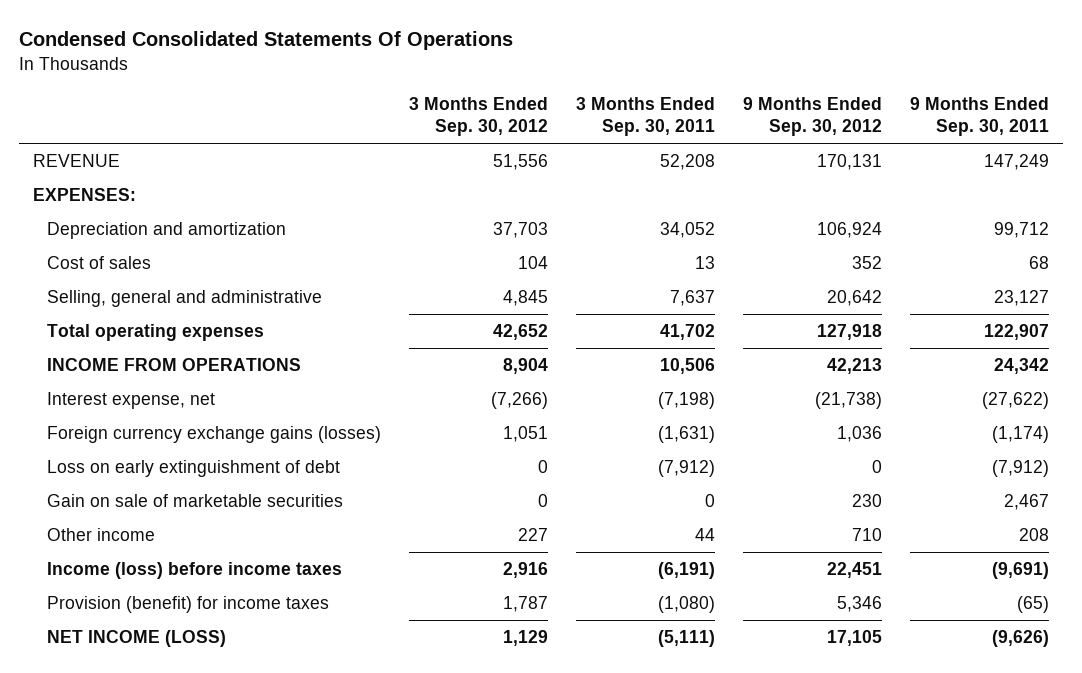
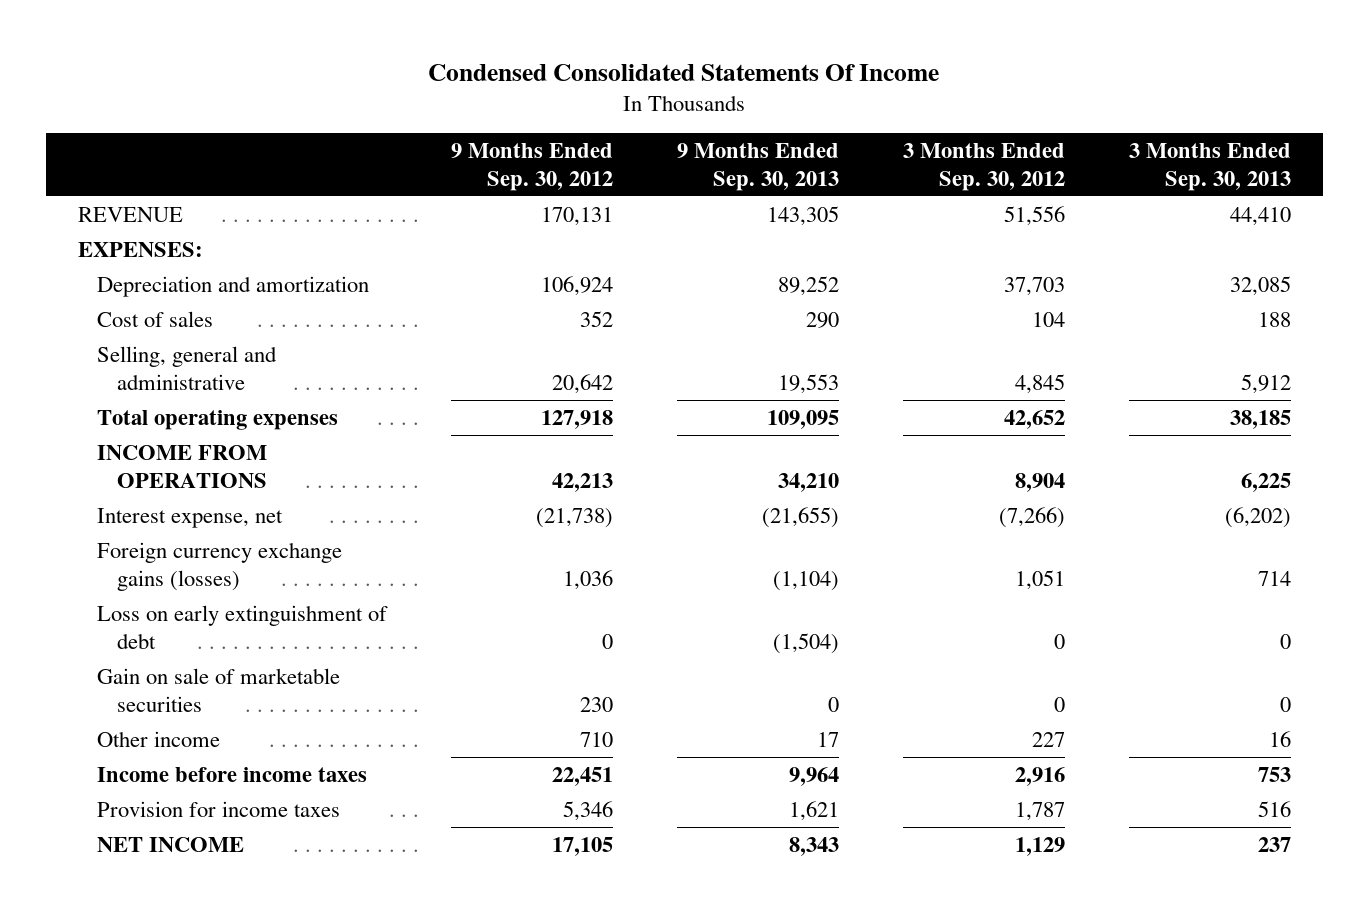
- Condensed Consolidated Statements Of Operations
+ Condensed Consolidated Statements Of Income
- | 3 Months Ended Sep. 30, 2012 | 3 Months Ended Sep. 30, 2011 | 9 Months Ended Sep. 30, 2012 | 9 Months Ended Sep. 30, 2011
+ | 9 Months Ended Sep. 30, 2012 | 9 Months Ended Sep. 30, 2013 | 3 Months Ended Sep. 30, 2012 | 3 Months Ended Sep. 30, 2013
- Income (loss) before income taxes | 2,916 | (6,191) | 22,451 | (9,691)
- Provision (benefit) for income taxes | 1,787 | (1,080) | 5,346 | (65)
- NET INCOME (LOSS) | 1,129 | (5,111) | 17,105 | (9,626)
+ Income before income taxes | 22,451 | 9,964 | 2,916 | 753
+ Provision for income taxes | 5,346 | 1,621 | 1,787 | 516
+ NET INCOME | 17,105 | 8,343 | 1,129 | 237

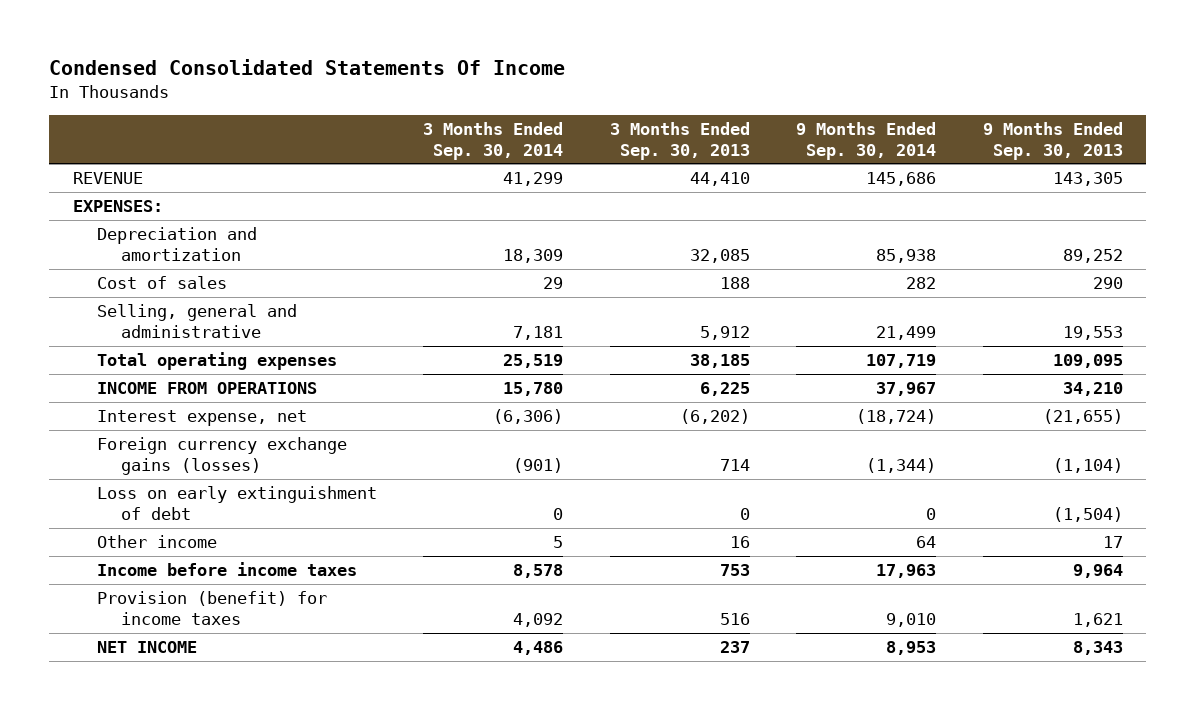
- | 9 Months Ended Sep. 30, 2012 | 9 Months Ended Sep. 30, 2013 | 3 Months Ended Sep. 30, 2012 | 3 Months Ended Sep. 30, 2013
+ | 3 Months Ended Sep. 30, 2014 | 3 Months Ended Sep. 30, 2013 | 9 Months Ended Sep. 30, 2014 | 9 Months Ended Sep. 30, 2013
- Gain on sale of marketable securities | 230 | 0 | 0 | 0
- Provision for income taxes | 5,346 | 1,621 | 1,787 | 516
+ Provision (benefit) for income taxes | 4,092 | 516 | 9,010 | 1,621

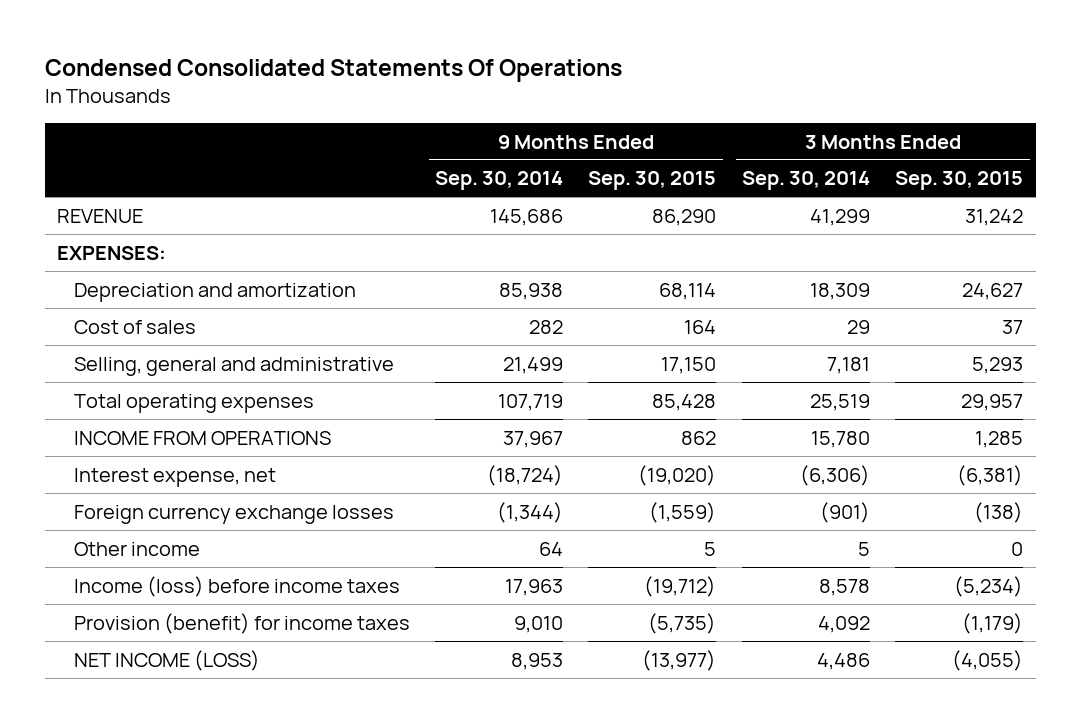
- Condensed Consolidated Statements Of Income
+ Condensed Consolidated Statements Of Operations
- | 3 Months Ended Sep. 30, 2014 | 3 Months Ended Sep. 30, 2013 | 9 Months Ended Sep. 30, 2014 | 9 Months Ended Sep. 30, 2013
+ | 9 Months Ended Sep. 30, 2014 | 9 Months Ended Sep. 30, 2015 | 3 Months Ended Sep. 30, 2014 | 3 Months Ended Sep. 30, 2015
- Foreign currency exchange gains (losses) | (901) | 714 | (1,344) | (1,104)
- Loss on early extinguishment of debt | 0 | 0 | 0 | (1,504)
+ Foreign currency exchange losses | (1,344) | (1,559) | (901) | (138)
- Income before income taxes | 8,578 | 753 | 17,963 | 9,964
+ Income (loss) before income taxes | 17,963 | (19,712) | 8,578 | (5,234)
- NET INCOME | 4,486 | 237 | 8,953 | 8,343
+ NET INCOME (LOSS) | 8,953 | (13,977) | 4,486 | (4,055)

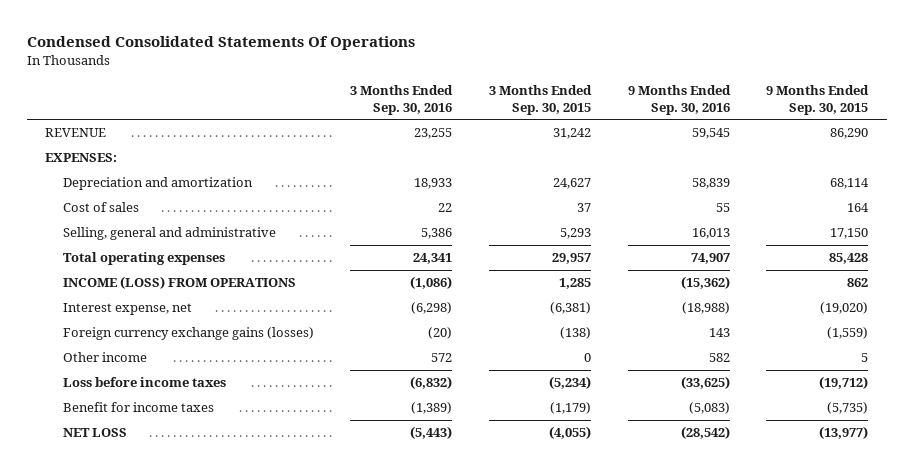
- | 9 Months Ended Sep. 30, 2014 | 9 Months Ended Sep. 30, 2015 | 3 Months Ended Sep. 30, 2014 | 3 Months Ended Sep. 30, 2015
+ | 3 Months Ended Sep. 30, 2016 | 3 Months Ended Sep. 30, 2015 | 9 Months Ended Sep. 30, 2016 | 9 Months Ended Sep. 30, 2015
- INCOME FROM OPERATIONS | 37,967 | 862 | 15,780 | 1,285
+ INCOME (LOSS) FROM OPERATIONS | (1,086) | 1,285 | (15,362) | 862
- Foreign currency exchange losses | (1,344) | (1,559) | (901) | (138)
+ Foreign currency exchange gains (losses) | (20) | (138) | 143 | (1,559)
- Income (loss) before income taxes | 17,963 | (19,712) | 8,578 | (5,234)
- Provision (benefit) for income taxes | 9,010 | (5,735) | 4,092 | (1,179)
- NET INCOME (LOSS) | 8,953 | (13,977) | 4,486 | (4,055)
+ Loss before income taxes | (6,832) | (5,234) | (33,625) | (19,712)
+ Benefit for income taxes | (1,389) | (1,179) | (5,083) | (5,735)
+ NET LOSS | (5,443) | (4,055) | (28,542) | (13,977)

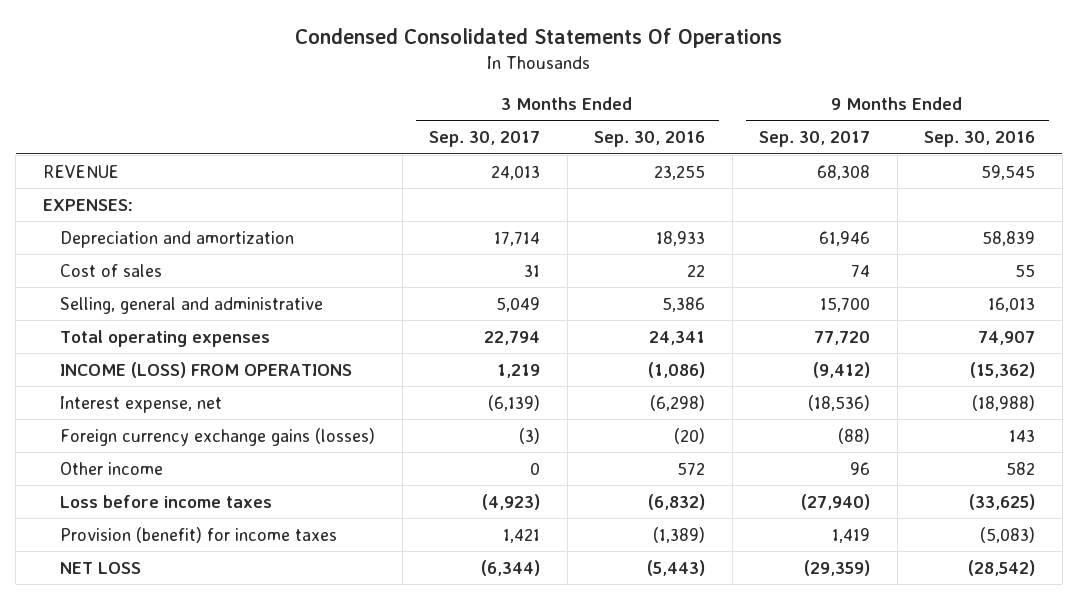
- | 3 Months Ended Sep. 30, 2016 | 3 Months Ended Sep. 30, 2015 | 9 Months Ended Sep. 30, 2016 | 9 Months Ended Sep. 30, 2015
+ | 3 Months Ended Sep. 30, 2017 | 3 Months Ended Sep. 30, 2016 | 9 Months Ended Sep. 30, 2017 | 9 Months Ended Sep. 30, 2016
- Benefit for income taxes | (1,389) | (1,179) | (5,083) | (5,735)
+ Provision (benefit) for income taxes | 1,421 | (1,389) | 1,419 | (5,083)

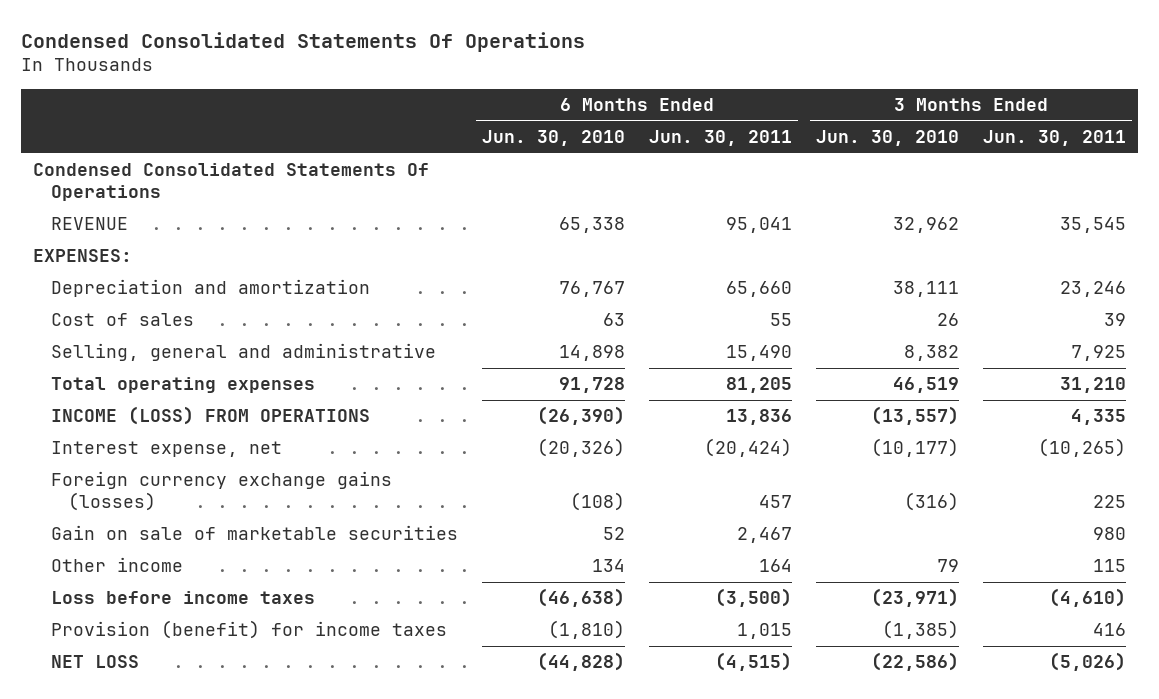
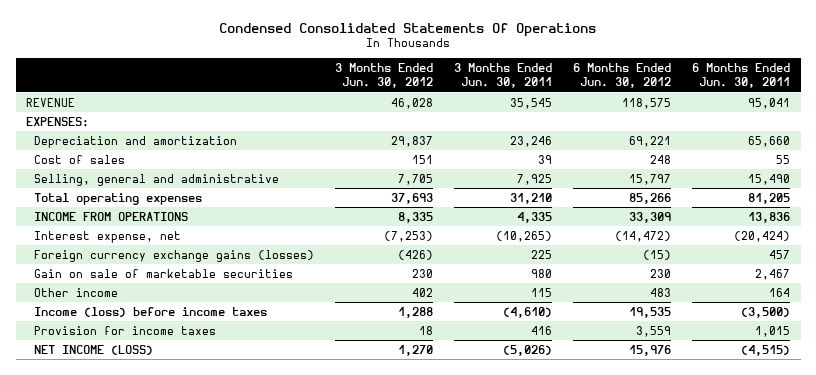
- | 6 Months Ended Jun. 30, 2010 | 6 Months Ended Jun. 30, 2011 | 3 Months Ended Jun. 30, 2010 | 3 Months Ended Jun. 30, 2011
+ | 3 Months Ended Jun. 30, 2012 | 3 Months Ended Jun. 30, 2011 | 6 Months Ended Jun. 30, 2012 | 6 Months Ended Jun. 30, 2011
- Condensed Consolidated Statements Of Operations
- INCOME (LOSS) FROM OPERATIONS | (26,390) | 13,836 | (13,557) | 4,335
+ INCOME FROM OPERATIONS | 8,335 | 4,335 | 33,309 | 13,836
- Loss before income taxes | (46,638) | (3,500) | (23,971) | (4,610)
- Provision (benefit) for income taxes | (1,810) | 1,015 | (1,385) | 416
- NET LOSS | (44,828) | (4,515) | (22,586) | (5,026)
+ Income (loss) before income taxes | 1,288 | (4,610) | 19,535 | (3,500)
+ Provision for income taxes | 18 | 416 | 3,559 | 1,015
+ NET INCOME (LOSS) | 1,270 | (5,026) | 15,976 | (4,515)

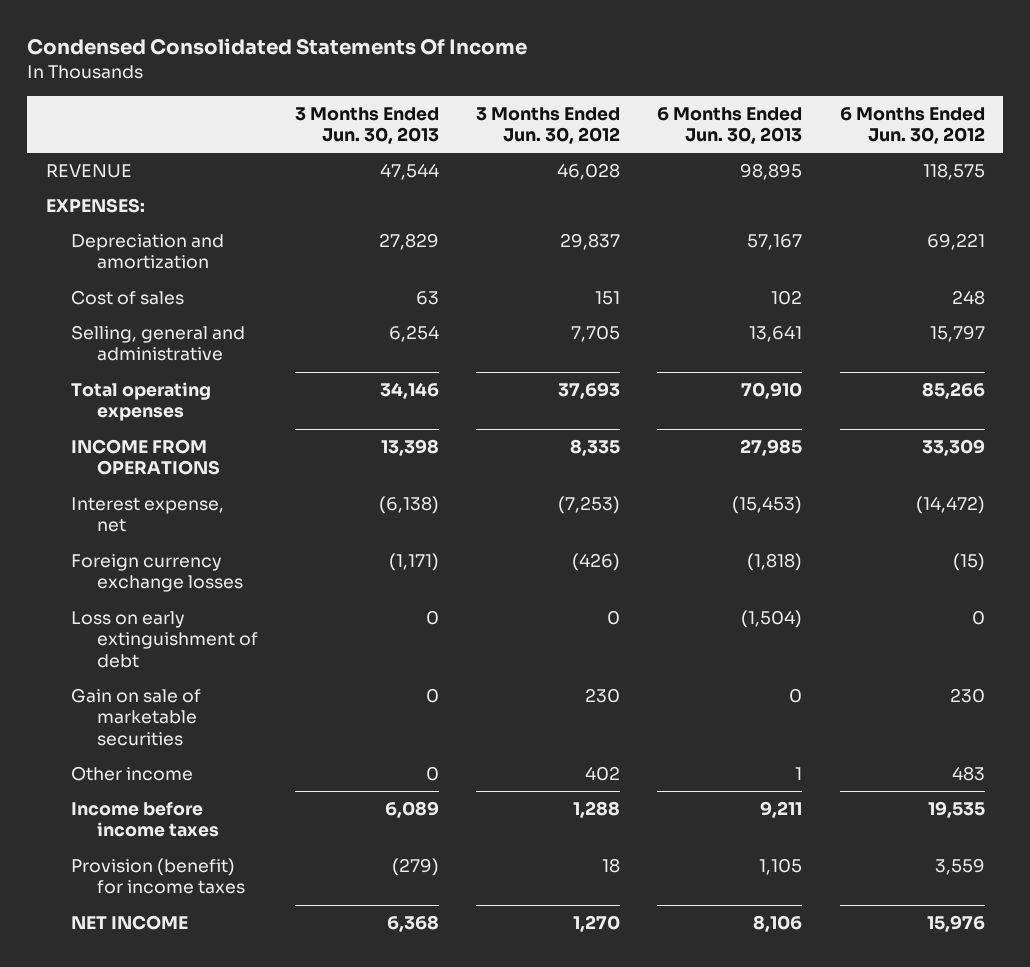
- Condensed Consolidated Statements Of Operations
+ Condensed Consolidated Statements Of Income
- | 3 Months Ended Jun. 30, 2012 | 3 Months Ended Jun. 30, 2011 | 6 Months Ended Jun. 30, 2012 | 6 Months Ended Jun. 30, 2011
+ | 3 Months Ended Jun. 30, 2013 | 3 Months Ended Jun. 30, 2012 | 6 Months Ended Jun. 30, 2013 | 6 Months Ended Jun. 30, 2012
- Foreign currency exchange gains (losses) | (426) | 225 | (15) | 457
+ Foreign currency exchange losses | (1,171) | (426) | (1,818) | (15)
+ Loss on early extinguishment of debt | 0 | 0 | (1,504) | 0
- Income (loss) before income taxes | 1,288 | (4,610) | 19,535 | (3,500)
- Provision for income taxes | 18 | 416 | 3,559 | 1,015
- NET INCOME (LOSS) | 1,270 | (5,026) | 15,976 | (4,515)
+ Income before income taxes | 6,089 | 1,288 | 9,211 | 19,535
+ Provision (benefit) for income taxes | (279) | 18 | 1,105 | 3,559
+ NET INCOME | 6,368 | 1,270 | 8,106 | 15,976

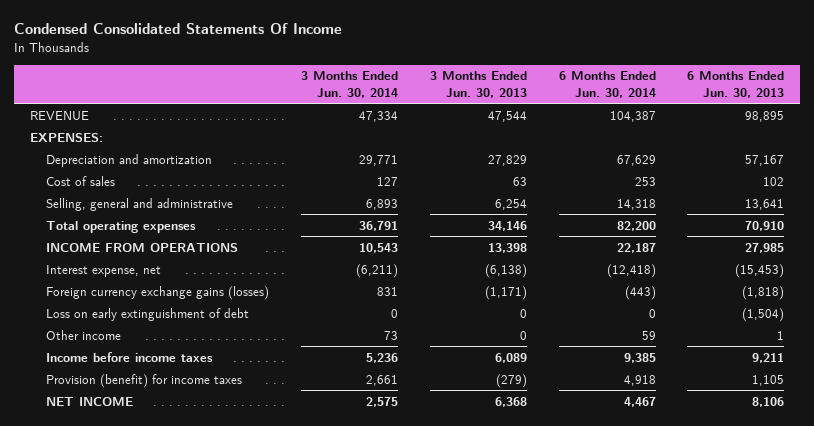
- | 3 Months Ended Jun. 30, 2013 | 3 Months Ended Jun. 30, 2012 | 6 Months Ended Jun. 30, 2013 | 6 Months Ended Jun. 30, 2012
+ | 3 Months Ended Jun. 30, 2014 | 3 Months Ended Jun. 30, 2013 | 6 Months Ended Jun. 30, 2014 | 6 Months Ended Jun. 30, 2013
- Foreign currency exchange losses | (1,171) | (426) | (1,818) | (15)
+ Foreign currency exchange gains (losses) | 831 | (1,171) | (443) | (1,818)
- Gain on sale of marketable securities | 0 | 230 | 0 | 230

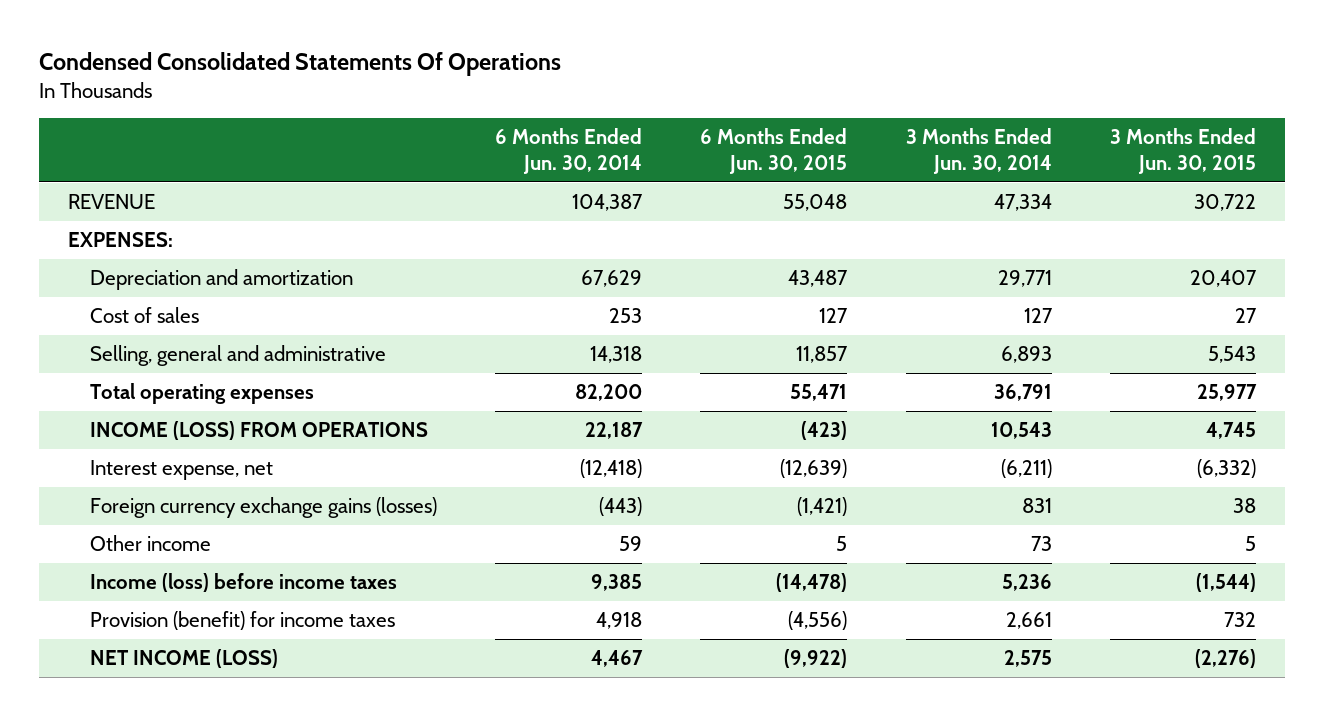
- Condensed Consolidated Statements Of Income
+ Condensed Consolidated Statements Of Operations
- | 3 Months Ended Jun. 30, 2014 | 3 Months Ended Jun. 30, 2013 | 6 Months Ended Jun. 30, 2014 | 6 Months Ended Jun. 30, 2013
+ | 6 Months Ended Jun. 30, 2014 | 6 Months Ended Jun. 30, 2015 | 3 Months Ended Jun. 30, 2014 | 3 Months Ended Jun. 30, 2015
- INCOME FROM OPERATIONS | 10,543 | 13,398 | 22,187 | 27,985
+ INCOME (LOSS) FROM OPERATIONS | 22,187 | (423) | 10,543 | 4,745
- Loss on early extinguishment of debt | 0 | 0 | 0 | (1,504)
- Income before income taxes | 5,236 | 6,089 | 9,385 | 9,211
+ Income (loss) before income taxes | 9,385 | (14,478) | 5,236 | (1,544)
- NET INCOME | 2,575 | 6,368 | 4,467 | 8,106
+ NET INCOME (LOSS) | 4,467 | (9,922) | 2,575 | (2,276)

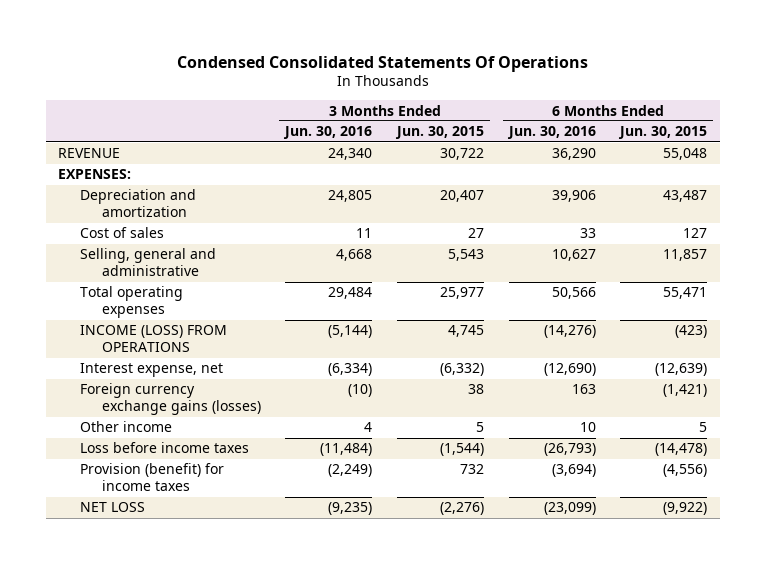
- | 6 Months Ended Jun. 30, 2014 | 6 Months Ended Jun. 30, 2015 | 3 Months Ended Jun. 30, 2014 | 3 Months Ended Jun. 30, 2015
+ | 3 Months Ended Jun. 30, 2016 | 3 Months Ended Jun. 30, 2015 | 6 Months Ended Jun. 30, 2016 | 6 Months Ended Jun. 30, 2015
- Income (loss) before income taxes | 9,385 | (14,478) | 5,236 | (1,544)
+ Loss before income taxes | (11,484) | (1,544) | (26,793) | (14,478)
- NET INCOME (LOSS) | 4,467 | (9,922) | 2,575 | (2,276)
+ NET LOSS | (9,235) | (2,276) | (23,099) | (9,922)

